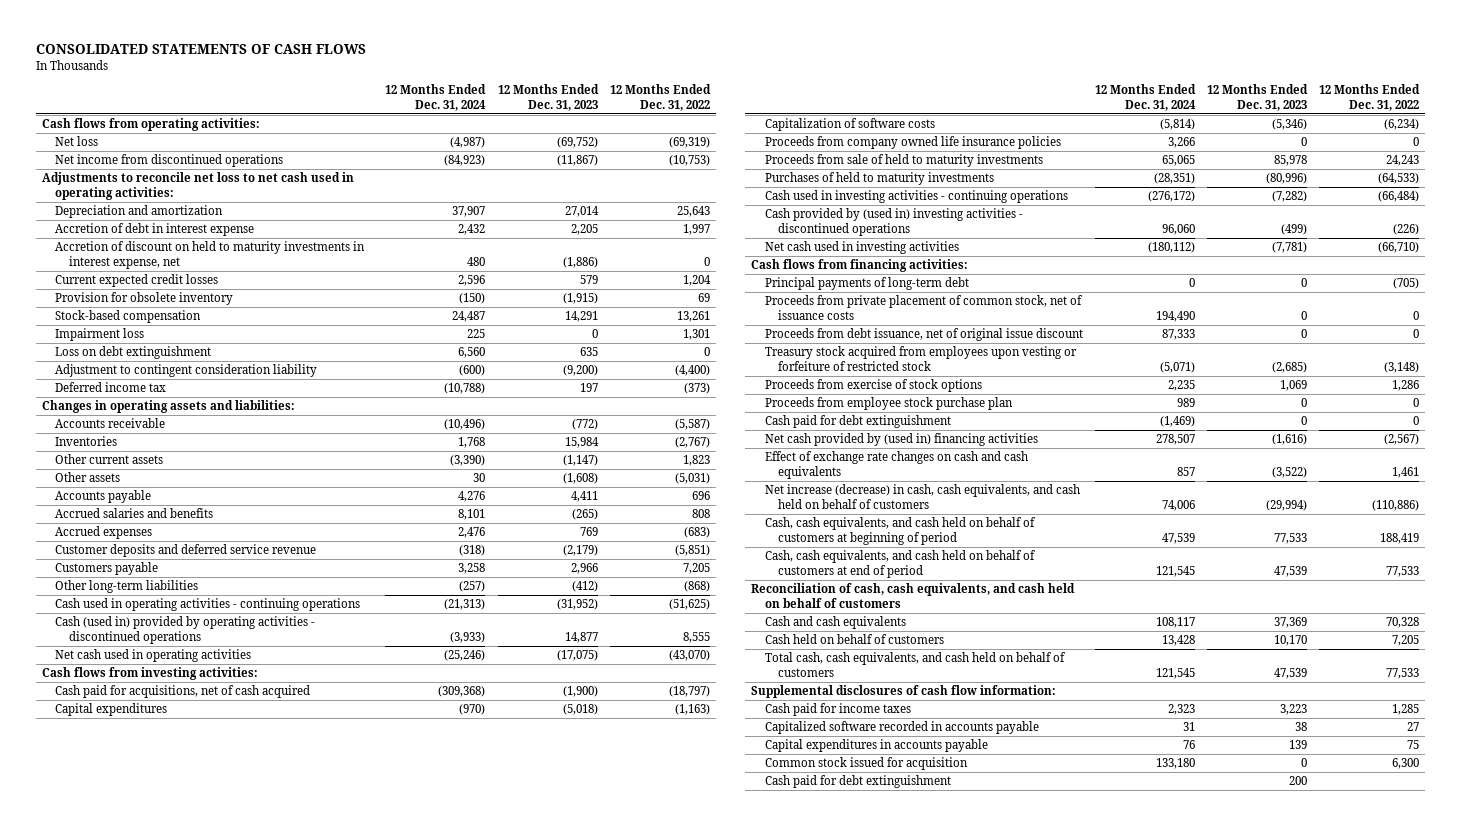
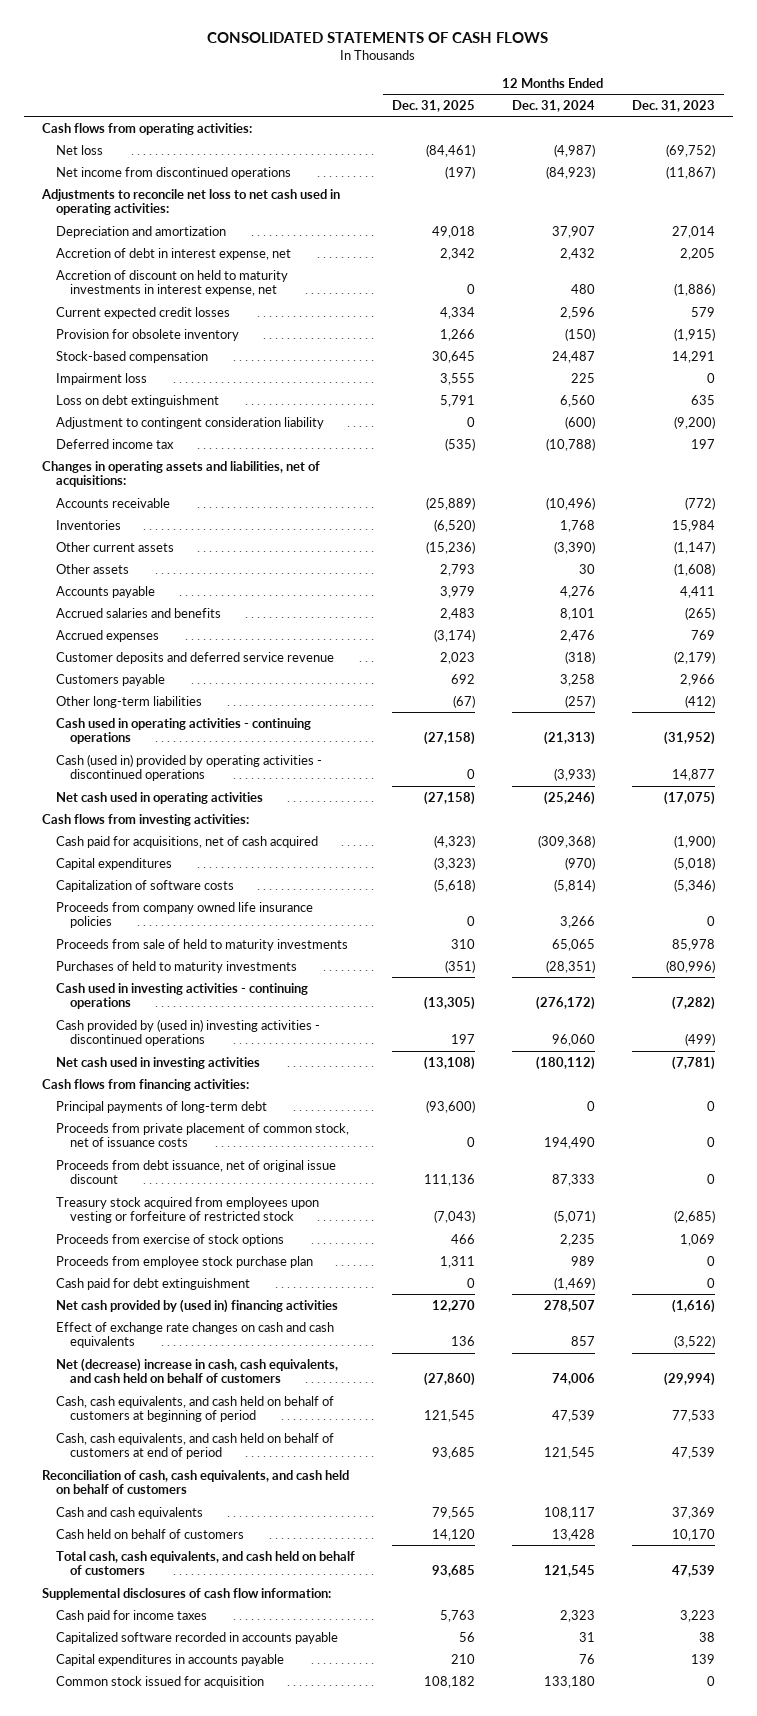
- | 12 Months Ended Dec. 31, 2024 | 12 Months Ended Dec. 31, 2023 | 12 Months Ended Dec. 31, 2022
+ | 12 Months Ended Dec. 31, 2025 | 12 Months Ended Dec. 31, 2024 | 12 Months Ended Dec. 31, 2023
- Accretion of debt in interest expense | 2,432 | 2,205 | 1,997
+ Accretion of debt in interest expense, net | 2,342 | 2,432 | 2,205
- Changes in operating assets and liabilities:
+ Changes in operating assets and liabilities, net of acquisitions:
- Net increase (decrease) in cash, cash equivalents, and cash held on behalf of customers | 74,006 | (29,994) | (110,886)
+ Net (decrease) increase in cash, cash equivalents, and cash held on behalf of customers | (27,860) | 74,006 | (29,994)
- Cash paid for debt extinguishment | | 200 |

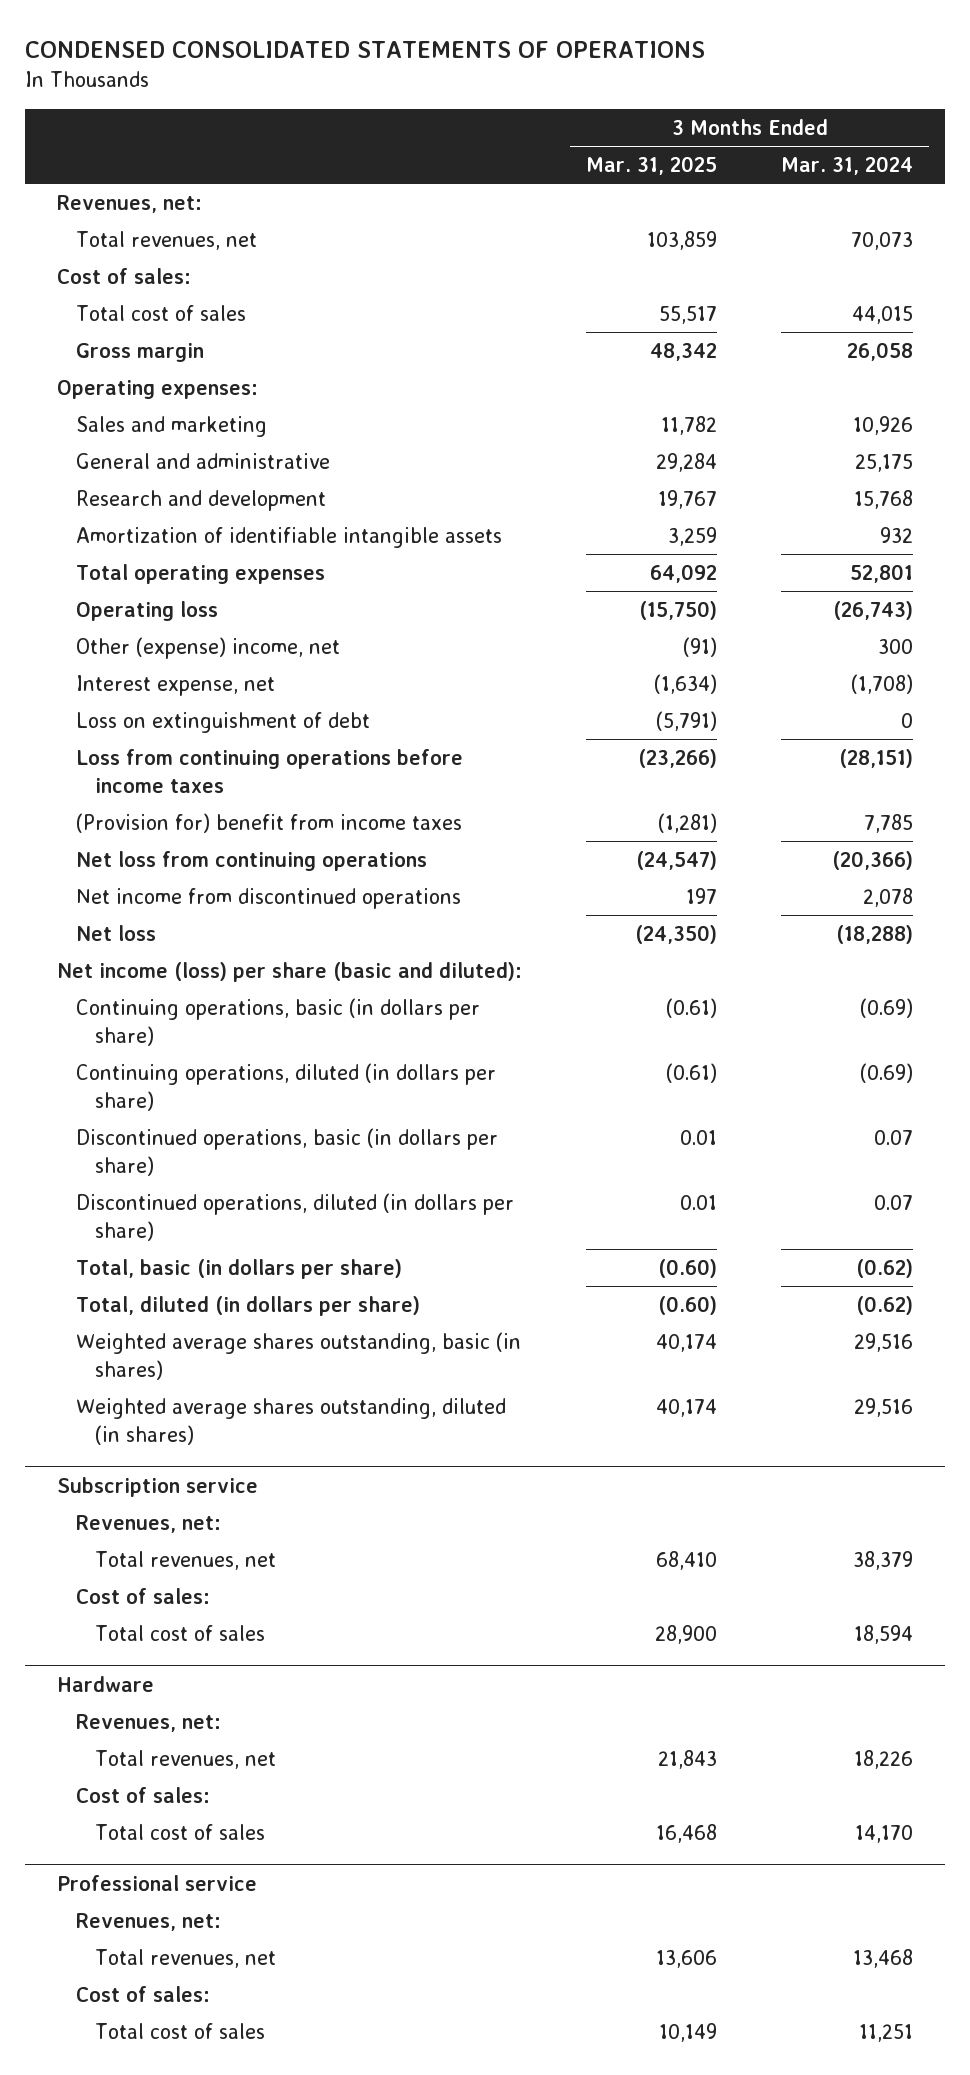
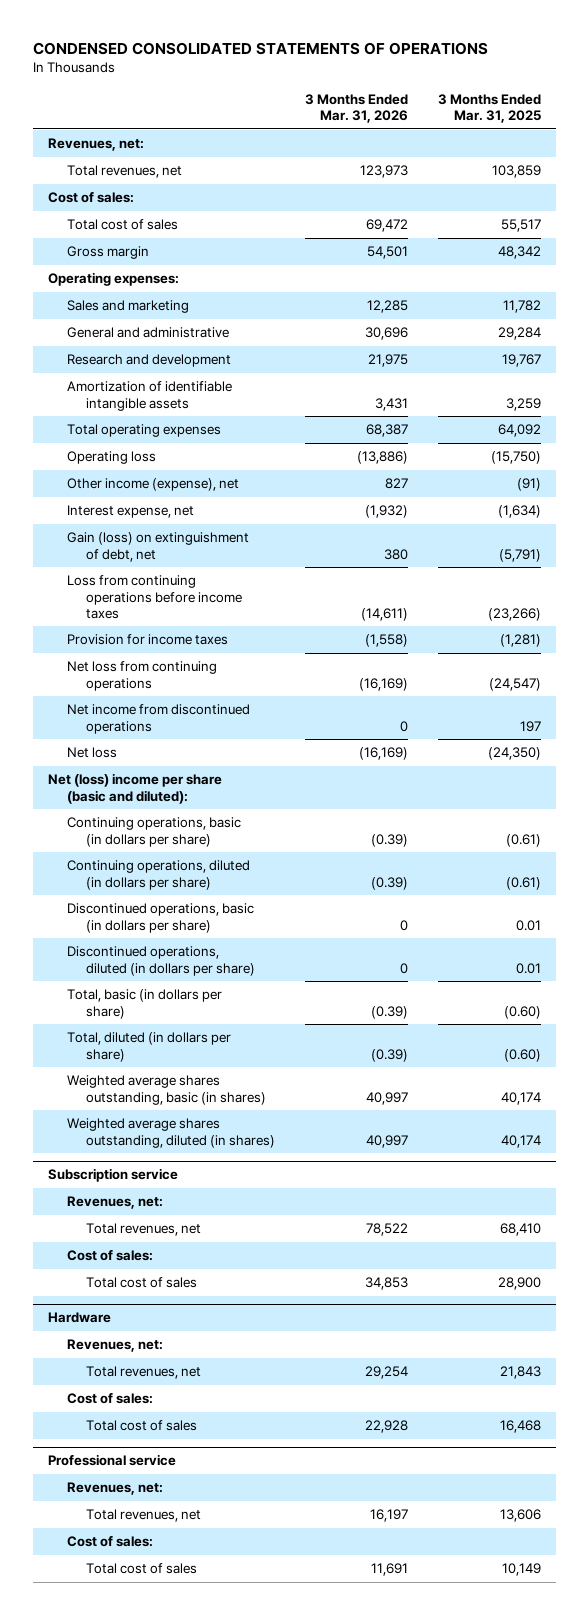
- | 3 Months Ended Mar. 31, 2025 | 3 Months Ended Mar. 31, 2024
+ | 3 Months Ended Mar. 31, 2026 | 3 Months Ended Mar. 31, 2025
- Other (expense) income, net | (91) | 300
+ Other income (expense), net | 827 | (91)
- Loss on extinguishment of debt | (5,791) | 0
+ Gain (loss) on extinguishment of debt, net | 380 | (5,791)
- (Provision for) benefit from income taxes | (1,281) | 7,785
+ Provision for income taxes | (1,558) | (1,281)
- Net income (loss) per share (basic and diluted):
+ Net (loss) income per share (basic and diluted):

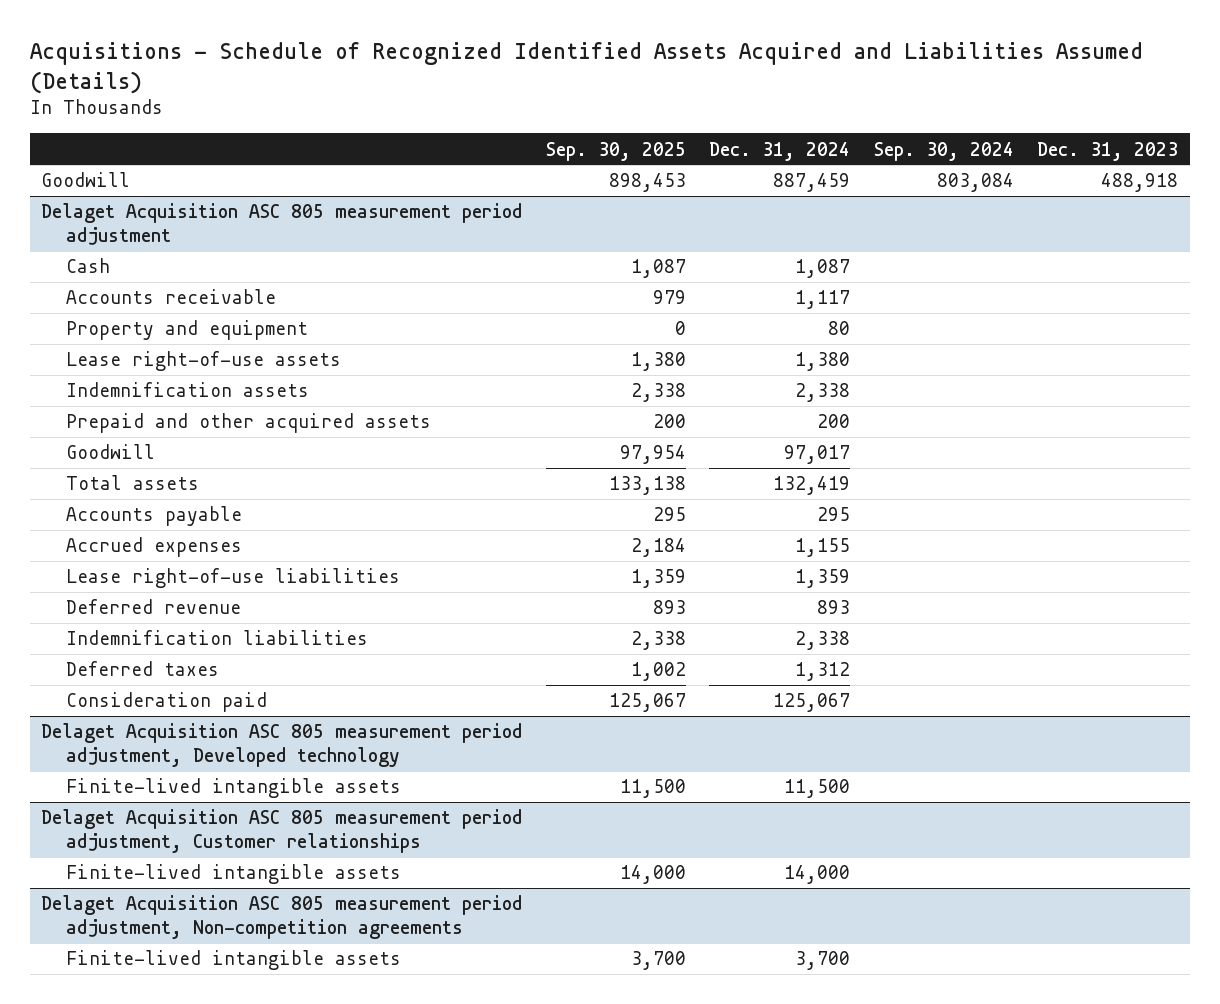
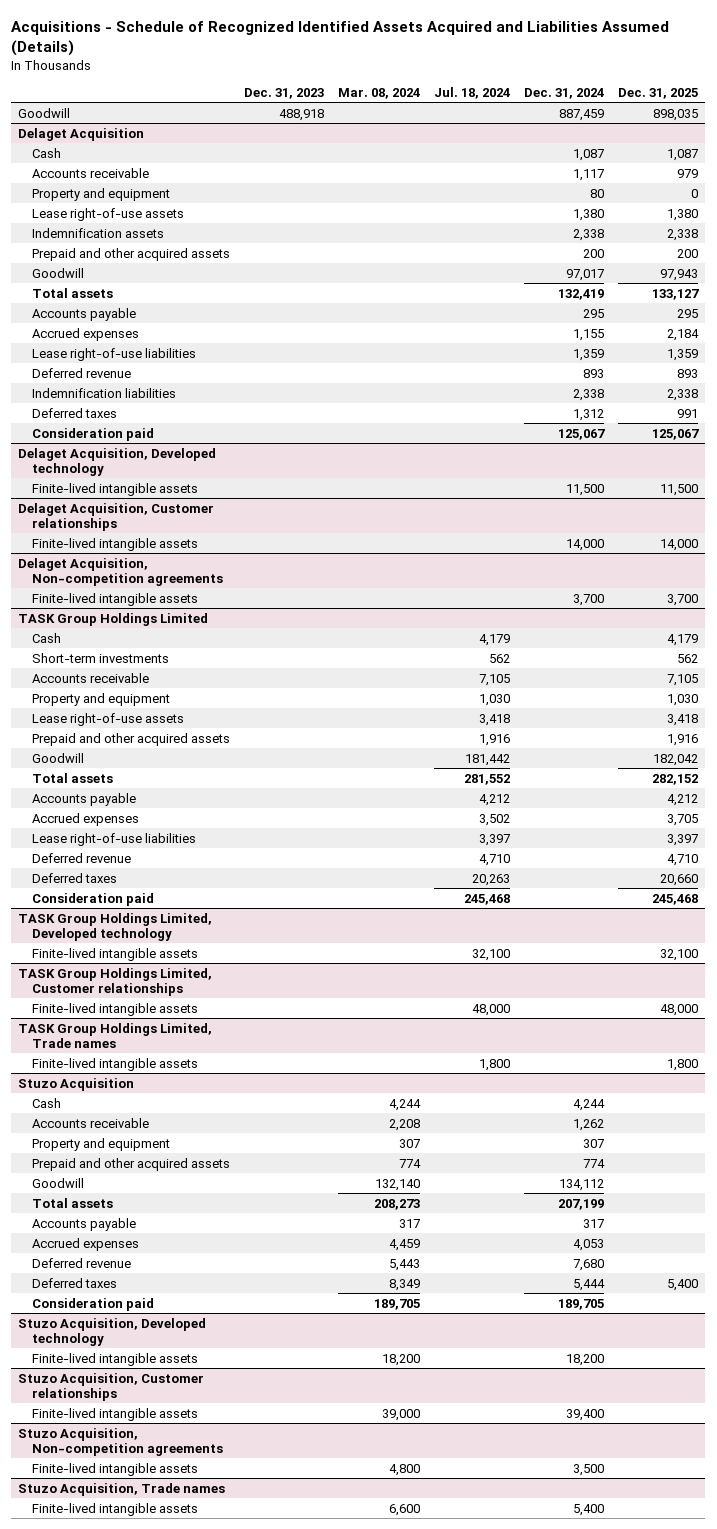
- | Sep. 30, 2025 | Dec. 31, 2024 | Sep. 30, 2024 | Dec. 31, 2023
+ | Dec. 31, 2023 | Mar. 08, 2024 | Jul. 18, 2024 | Dec. 31, 2024 | Dec. 31, 2025
- Delaget Acquisition ASC 805 measurement period adjustment
+ Delaget Acquisition
- Delaget Acquisition ASC 805 measurement period adjustment, Developed technology
+ Delaget Acquisition, Developed technology
- Delaget Acquisition ASC 805 measurement period adjustment, Customer relationships
+ Delaget Acquisition, Customer relationships
- Delaget Acquisition ASC 805 measurement period adjustment, Non-competition agreements
+ Delaget Acquisition, Non-competition agreements
+ TASK Group Holdings Limited
+ Cash | | | 4,179 | | 4,179
+ Short-term investments | | | 562 | | 562
+ Accounts receivable | | | 7,105 | | 7,105
+ Property and equipment | | | 1,030 | | 1,030
+ Lease right-of-use assets | | | 3,418 | | 3,418
+ Prepaid and other acquired assets | | | 1,916 | | 1,916
+ Goodwill | | | 181,442 | | 182,042
+ Total assets | | | 281,552 | | 282,152
+ Accounts payable | | | 4,212 | | 4,212
+ Accrued expenses | | | 3,502 | | 3,705
+ Lease right-of-use liabilities | | | 3,397 | | 3,397
+ Deferred revenue | | | 4,710 | | 4,710
+ Deferred taxes | | | 20,263 | | 20,660
+ Consideration paid | | | 245,468 | | 245,468
+ TASK Group Holdings Limited, Developed technology
+ Finite-lived intangible assets | | | 32,100 | | 32,100
+ TASK Group Holdings Limited, Customer relationships
+ Finite-lived intangible assets | | | 48,000 | | 48,000
+ TASK Group Holdings Limited, Trade names
+ Finite-lived intangible assets | | | 1,800 | | 1,800
+ Stuzo Acquisition
+ Cash | | 4,244 | | 4,244 |
+ Accounts receivable | | 2,208 | | 1,262 |
+ Property and equipment | | 307 | | 307 |
+ Prepaid and other acquired assets | | 774 | | 774 |
+ Goodwill | | 132,140 | | 134,112 |
+ Total assets | | 208,273 | | 207,199 |
+ Accounts payable | | 317 | | 317 |
+ Accrued expenses | | 4,459 | | 4,053 |
+ Deferred revenue | | 5,443 | | 7,680 |
+ Deferred taxes | | 8,349 | | 5,444 | 5,400
+ Consideration paid | | 189,705 | | 189,705 |
+ Stuzo Acquisition, Developed technology
+ Finite-lived intangible assets | | 18,200 | | 18,200 |
+ Stuzo Acquisition, Customer relationships
+ Finite-lived intangible assets | | 39,000 | | 39,400 |
+ Stuzo Acquisition, Non-competition agreements
+ Finite-lived intangible assets | | 4,800 | | 3,500 |
+ Stuzo Acquisition, Trade names
+ Finite-lived intangible assets | | 6,600 | | 5,400 |

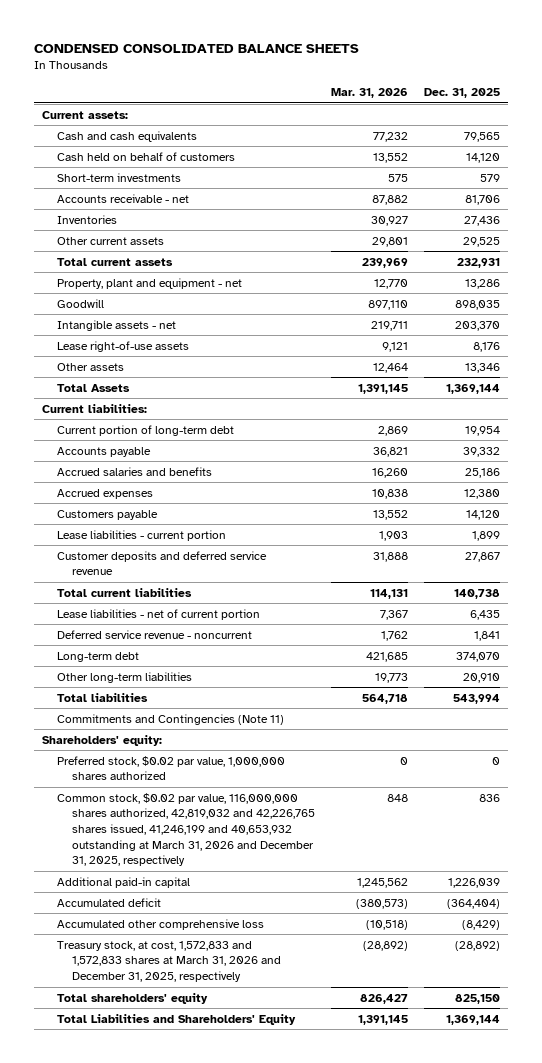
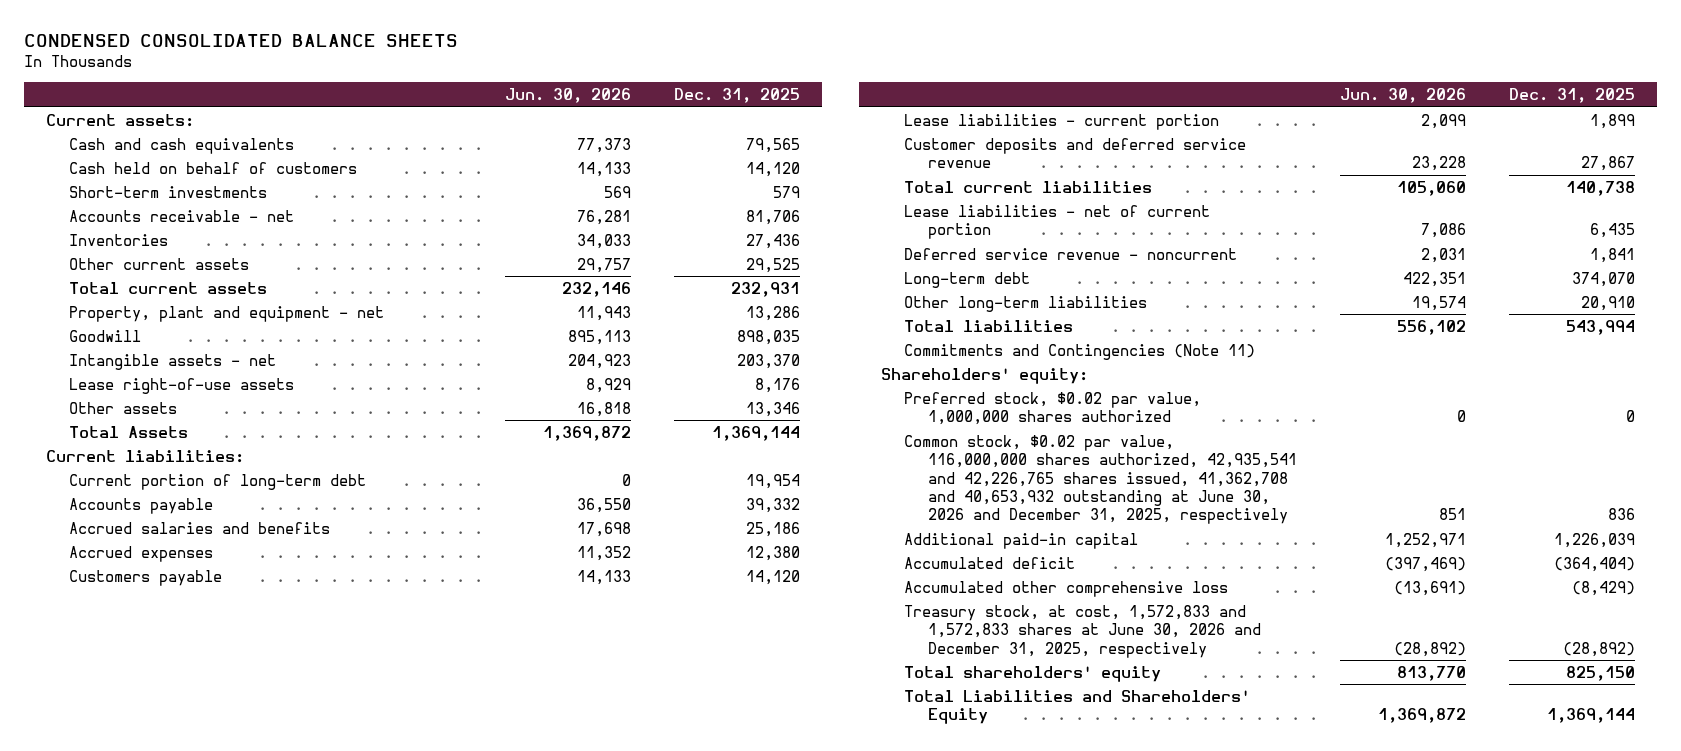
- | Mar. 31, 2026 | Dec. 31, 2025
+ | Jun. 30, 2026 | Dec. 31, 2025
- Common stock, $0.02 par value, 116,000,000 shares authorized, 42,819,032 and 42,226,765 shares issued, 41,246,199 and 40,653,932 outstanding at March 31, 2026 and December 31, 2025, respectively | 848 | 836
+ Common stock, $0.02 par value, 116,000,000 shares authorized, 42,935,541 and 42,226,765 shares issued, 41,362,708 and 40,653,932 outstanding at June 30, 2026 and December 31, 2025, respectively | 851 | 836
- Treasury stock, at cost, 1,572,833 and 1,572,833 shares at March 31, 2026 and December 31, 2025, respectively | (28,892) | (28,892)
+ Treasury stock, at cost, 1,572,833 and 1,572,833 shares at June 30, 2026 and December 31, 2025, respectively | (28,892) | (28,892)

